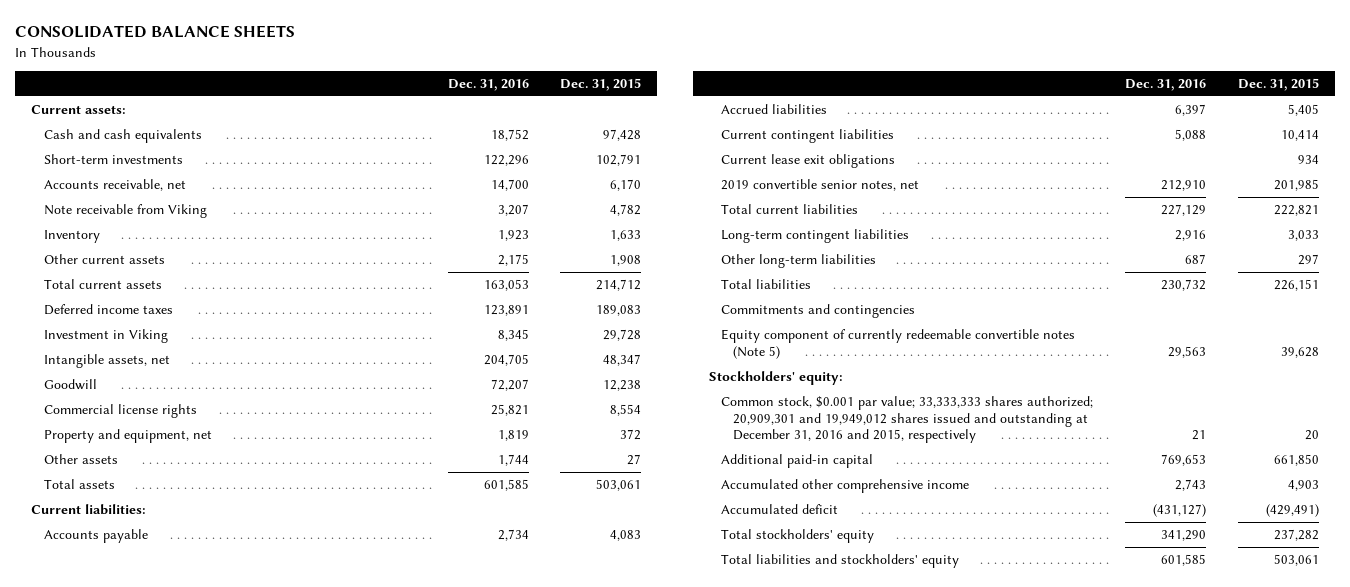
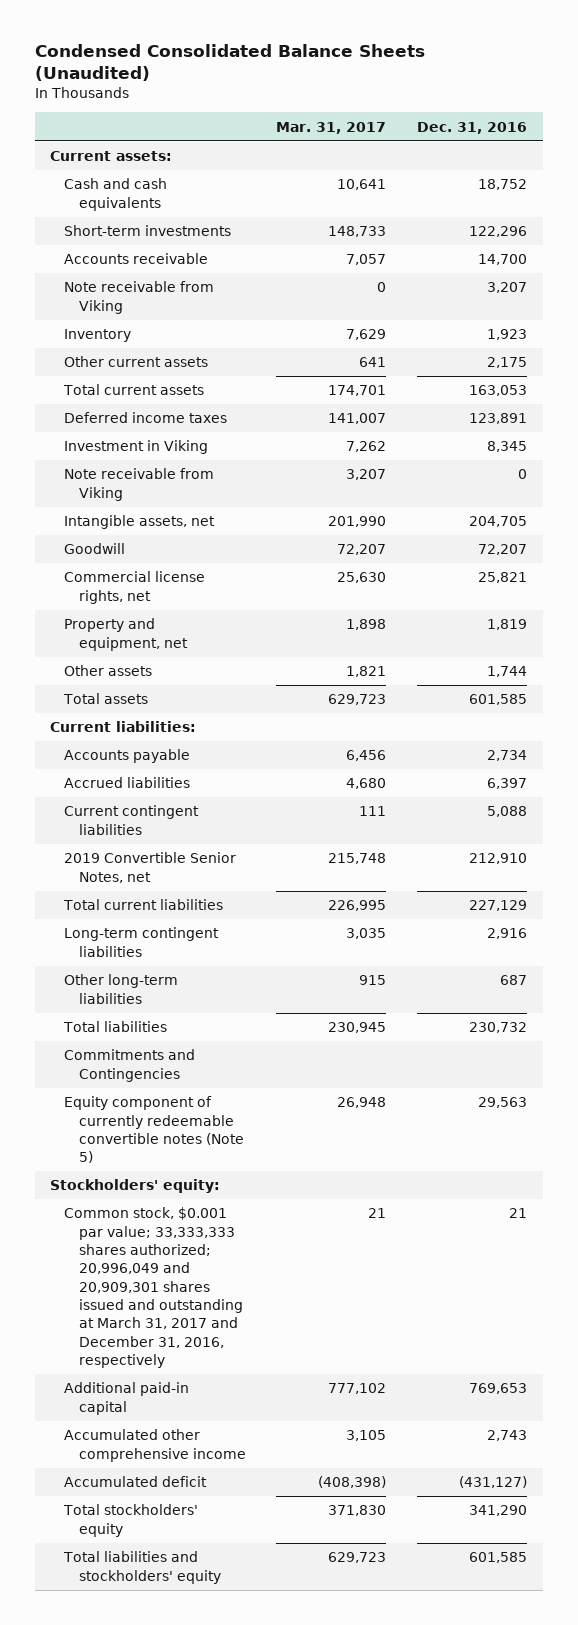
- CONSOLIDATED BALANCE SHEETS
+ Condensed Consolidated Balance Sheets (Unaudited)
- | Dec. 31, 2016 | Dec. 31, 2015
+ | Mar. 31, 2017 | Dec. 31, 2016
- Accounts receivable, net | 14,700 | 6,170
+ Accounts receivable | 7,057 | 14,700
+ Note receivable from Viking | 3,207 | 0
- Commercial license rights | 25,821 | 8,554
+ Commercial license rights, net | 25,630 | 25,821
- Current lease exit obligations | | 934
- 2019 convertible senior notes, net | 212,910 | 201,985
+ 2019 Convertible Senior Notes, net | 215,748 | 212,910
- Commitments and contingencies
+ Commitments and Contingencies
- Common stock, $0.001 par value; 33,333,333 shares authorized; 20,909,301 and 19,949,012 shares issued and outstanding at December 31, 2016 and 2015, respectively | 21 | 20
+ Common stock, $0.001 par value; 33,333,333 shares authorized; 20,996,049 and 20,909,301 shares issued and outstanding at March 31, 2017 and December 31, 2016, respectively | 21 | 21

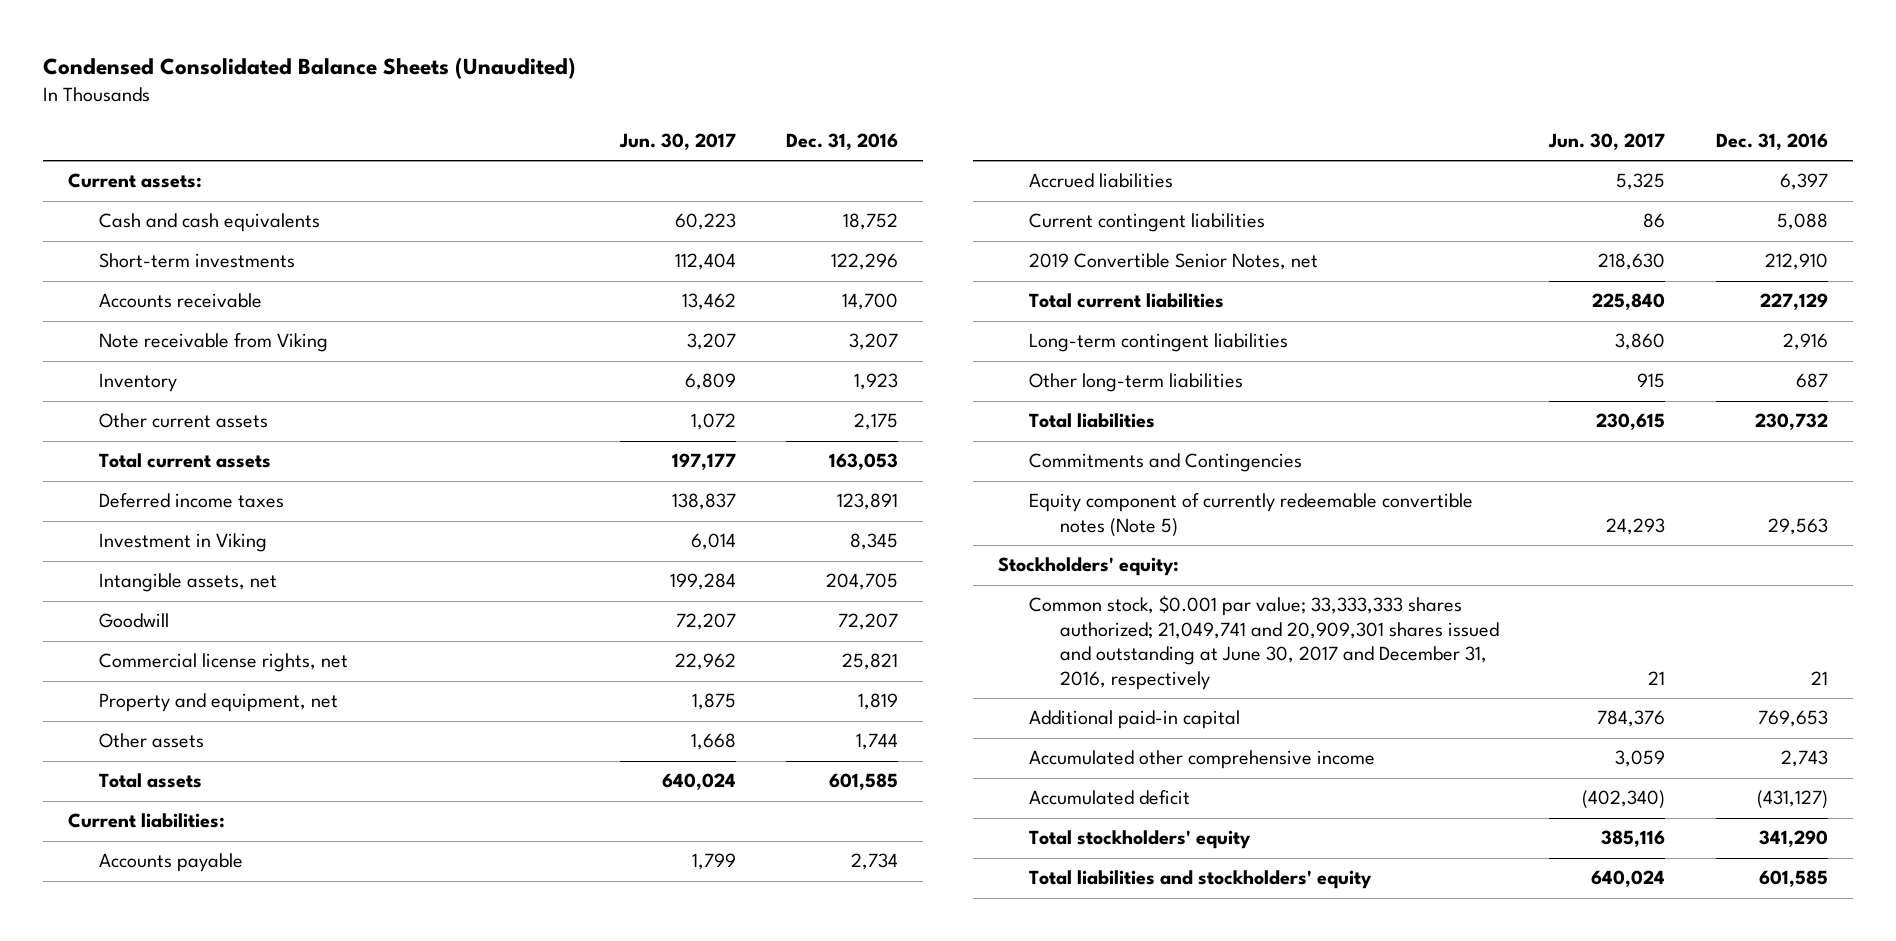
- | Mar. 31, 2017 | Dec. 31, 2016
+ | Jun. 30, 2017 | Dec. 31, 2016
- Note receivable from Viking | 3,207 | 0
- Common stock, $0.001 par value; 33,333,333 shares authorized; 20,996,049 and 20,909,301 shares issued and outstanding at March 31, 2017 and December 31, 2016, respectively | 21 | 21
+ Common stock, $0.001 par value; 33,333,333 shares authorized; 21,049,741 and 20,909,301 shares issued and outstanding at June 30, 2017 and December 31, 2016, respectively | 21 | 21

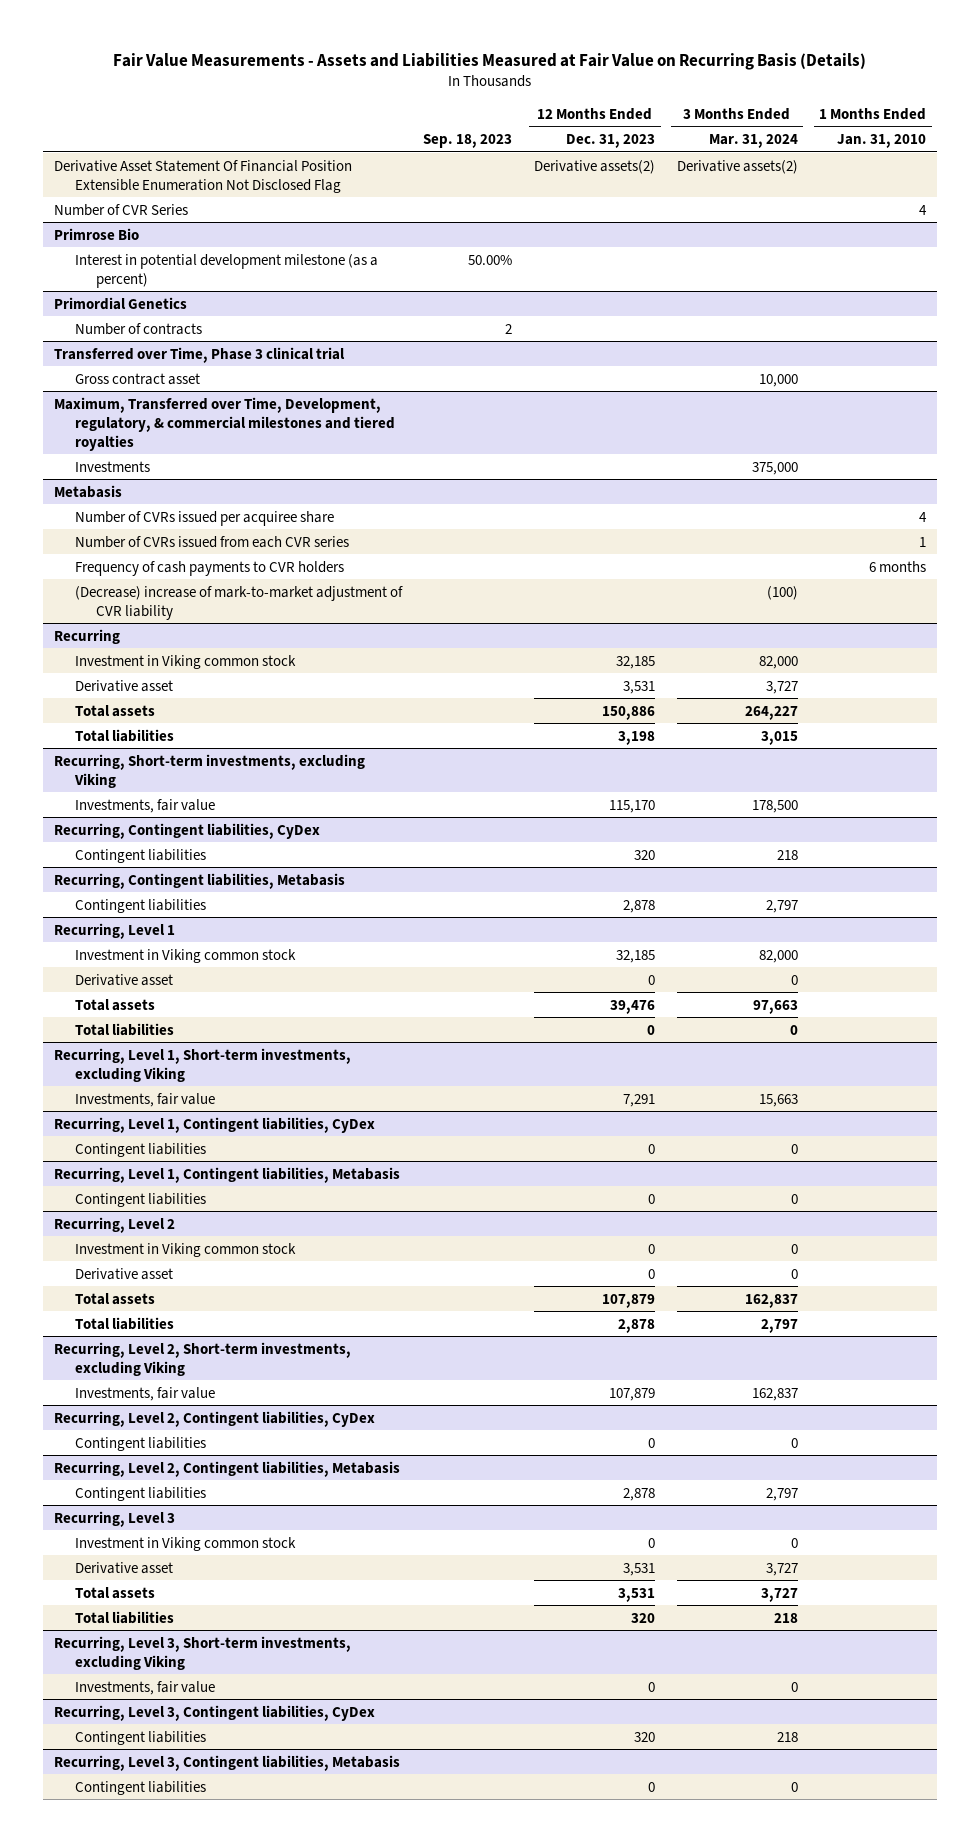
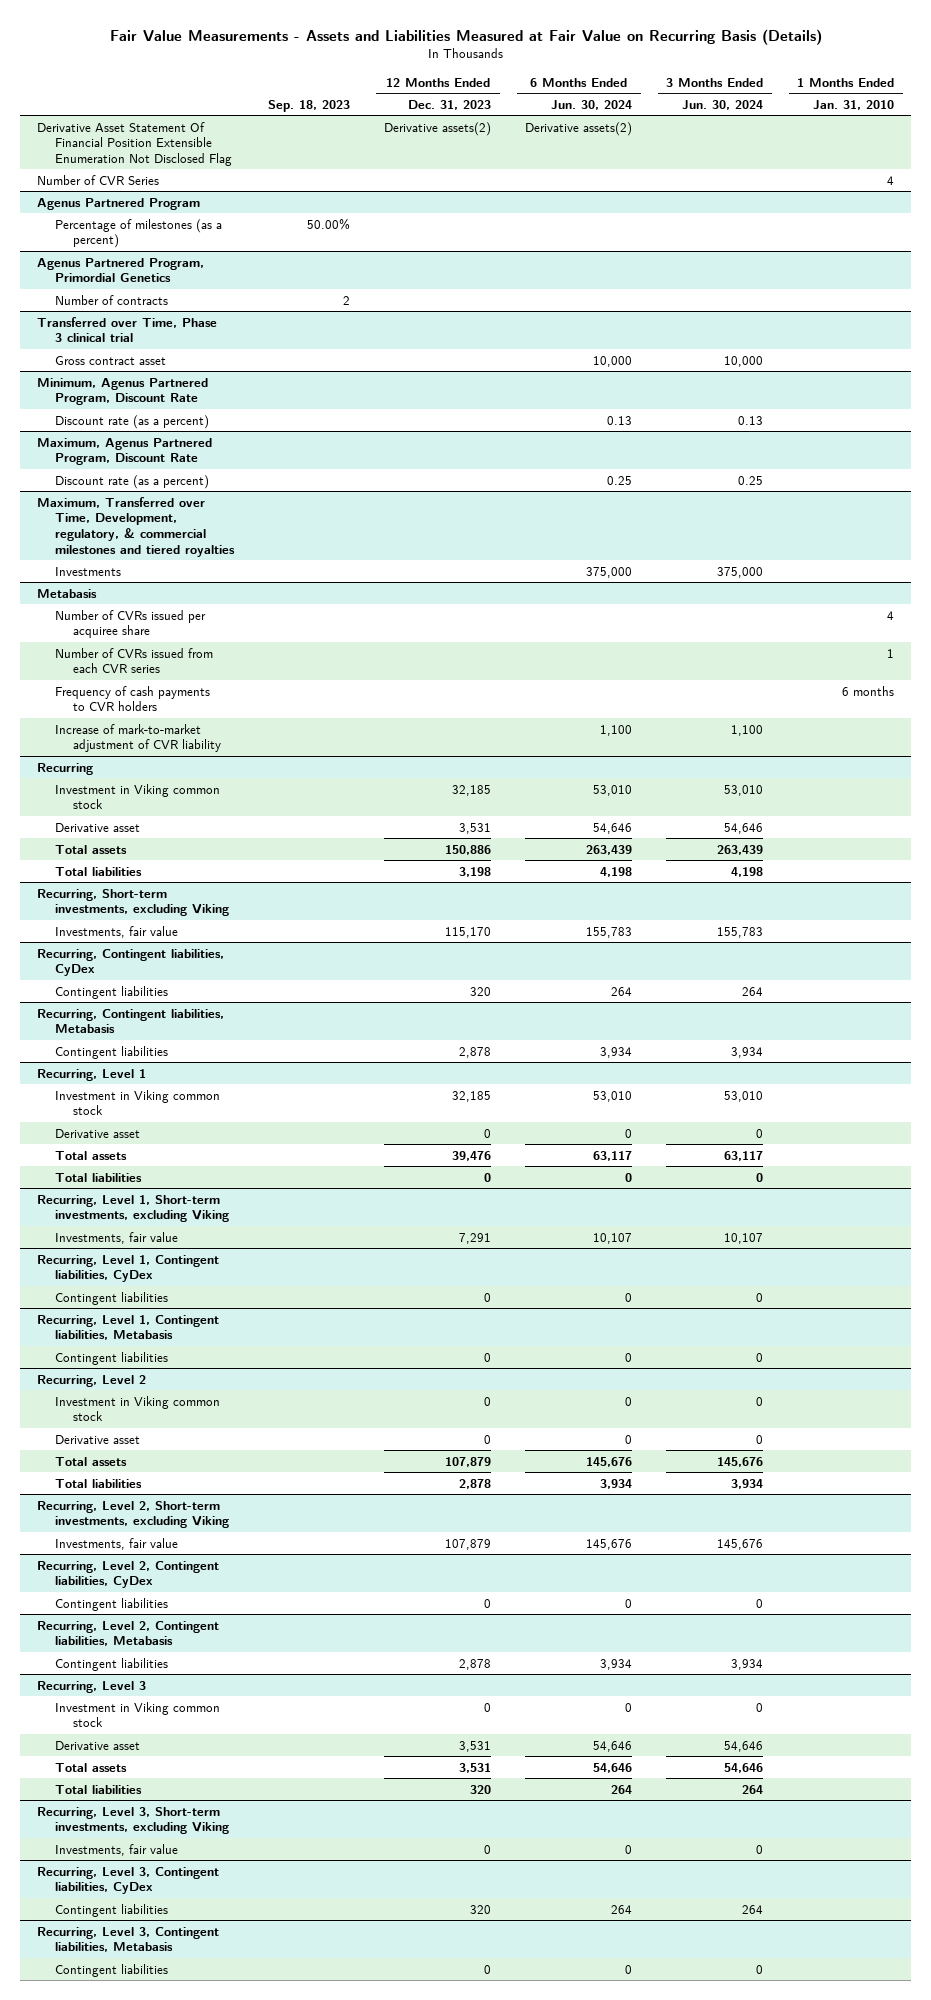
- | Sep. 18, 2023 | 12 Months Ended Dec. 31, 2023 | 3 Months Ended Mar. 31, 2024 | 1 Months Ended Jan. 31, 2010
+ | Sep. 18, 2023 | 12 Months Ended Dec. 31, 2023 | 6 Months Ended Jun. 30, 2024 | 3 Months Ended Jun. 30, 2024 | 1 Months Ended Jan. 31, 2010
- Primrose Bio
- Interest in potential development milestone (as a percent) | 50.00% | | |
- Primordial Genetics
+ Agenus Partnered Program
+ Percentage of milestones (as a percent) | 50.00% | | | |
+ Agenus Partnered Program, Primordial Genetics
+ Minimum, Agenus Partnered Program, Discount Rate
+ Discount rate (as a percent) | | | 0.13 | 0.13 |
+ Maximum, Agenus Partnered Program, Discount Rate
+ Discount rate (as a percent) | | | 0.25 | 0.25 |
@ Metabasis
- (Decrease) increase of mark-to-market adjustment of CVR liability | | | (100) |
+ Increase of mark-to-market adjustment of CVR liability | | | 1,100 | 1,100 |

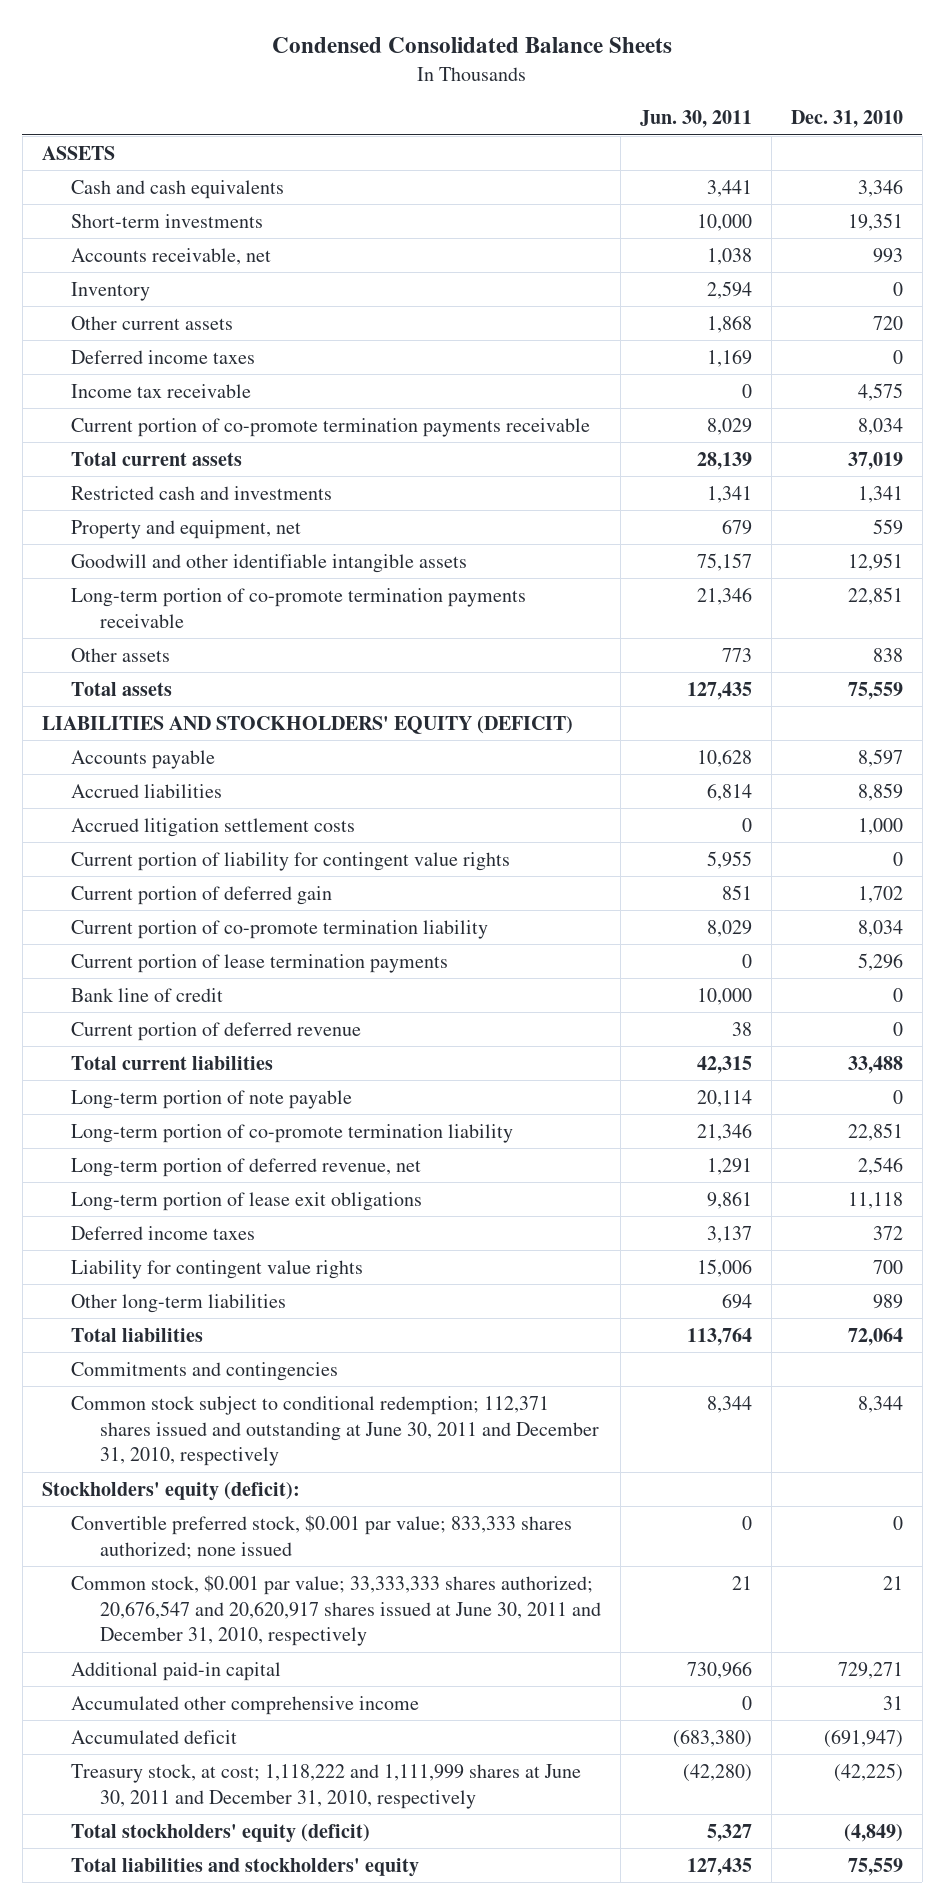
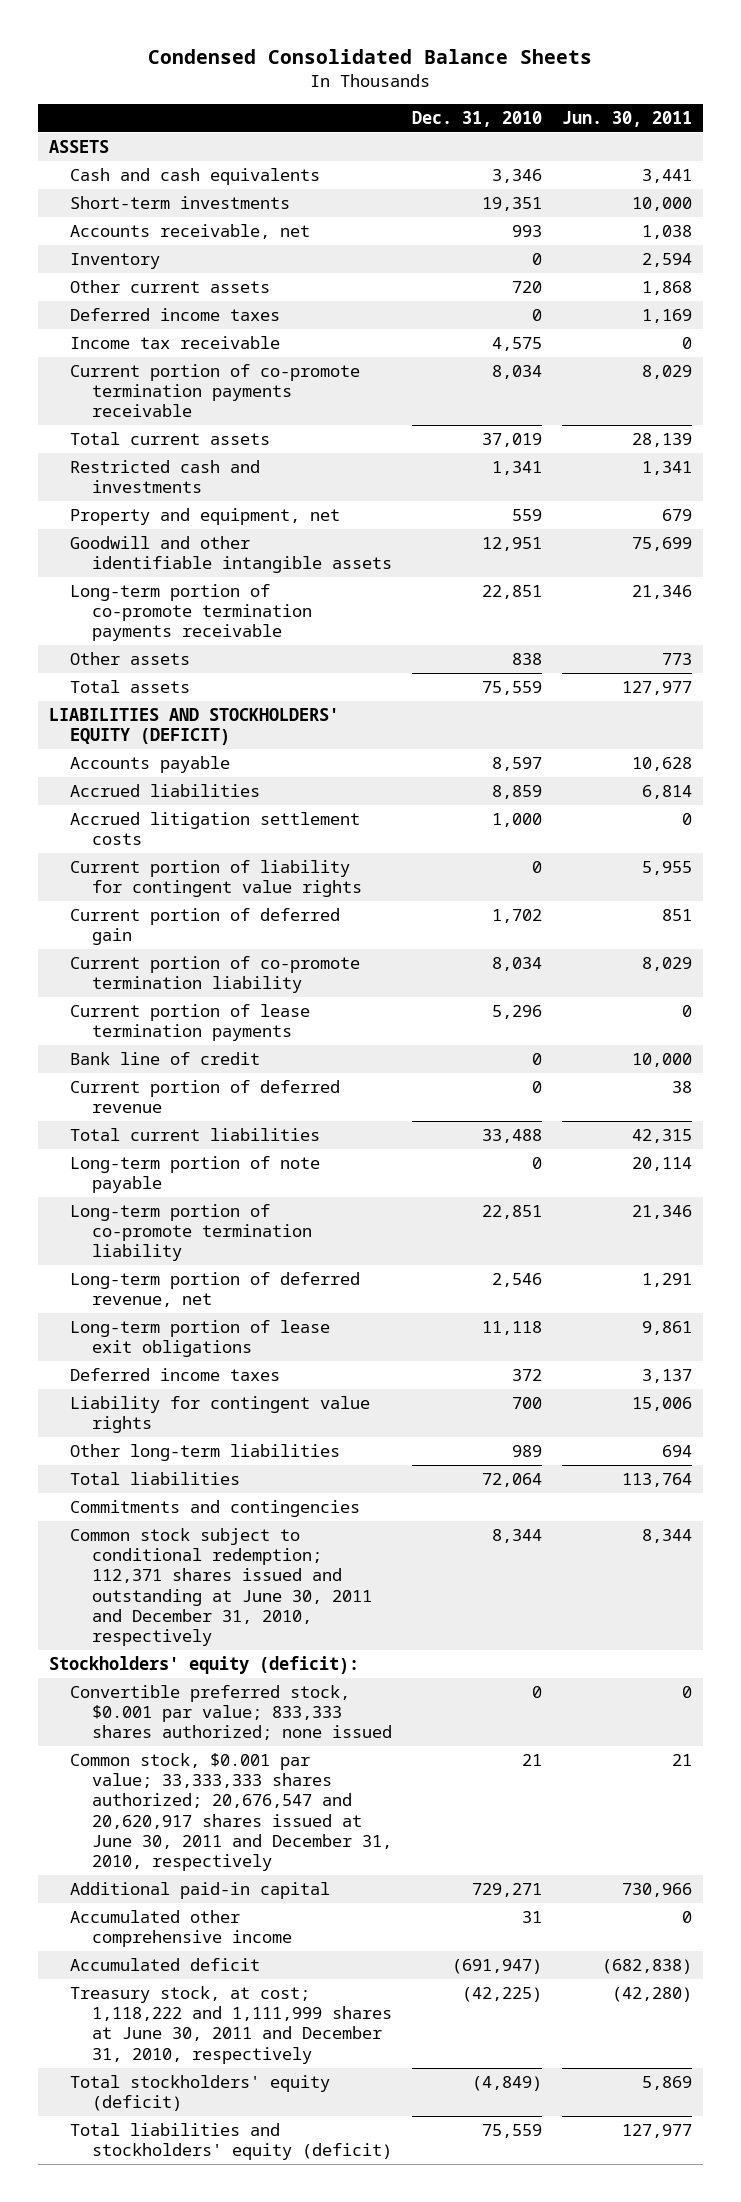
- | Jun. 30, 2011 | Dec. 31, 2010
+ | Dec. 31, 2010 | Jun. 30, 2011
- Goodwill and other identifiable intangible assets | 75,157 | 12,951
+ Goodwill and other identifiable intangible assets | 12,951 | 75,699
- Total assets | 127,435 | 75,559
+ Total assets | 75,559 | 127,977
- Accumulated deficit | (683,380) | (691,947)
+ Accumulated deficit | (691,947) | (682,838)
- Total stockholders' equity (deficit) | 5,327 | (4,849)
- Total liabilities and stockholders' equity | 127,435 | 75,559
+ Total stockholders' equity (deficit) | (4,849) | 5,869
+ Total liabilities and stockholders' equity (deficit) | 75,559 | 127,977

